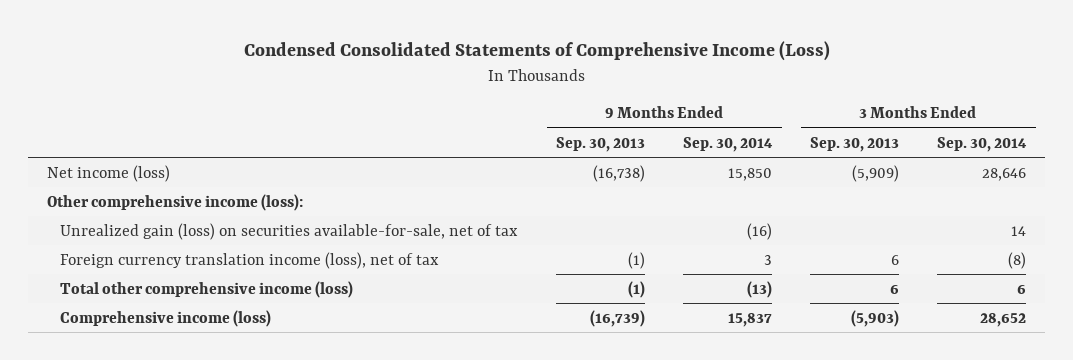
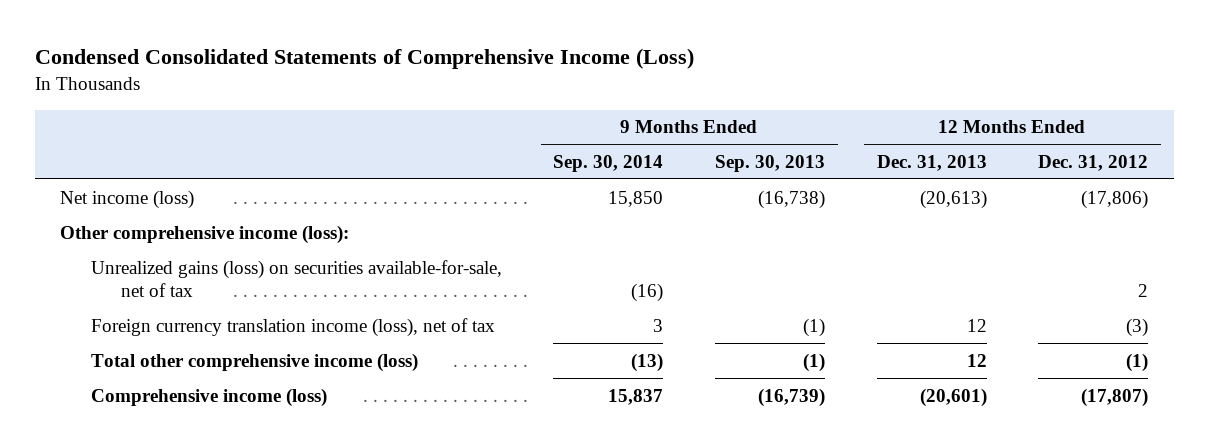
- | 9 Months Ended Sep. 30, 2013 | 9 Months Ended Sep. 30, 2014 | 3 Months Ended Sep. 30, 2013 | 3 Months Ended Sep. 30, 2014
+ | 9 Months Ended Sep. 30, 2014 | 9 Months Ended Sep. 30, 2013 | 12 Months Ended Dec. 31, 2013 | 12 Months Ended Dec. 31, 2012
- Unrealized gain (loss) on securities available-for-sale, net of tax | | (16) | | 14
+ Unrealized gains (loss) on securities available-for-sale, net of tax | (16) | | | 2

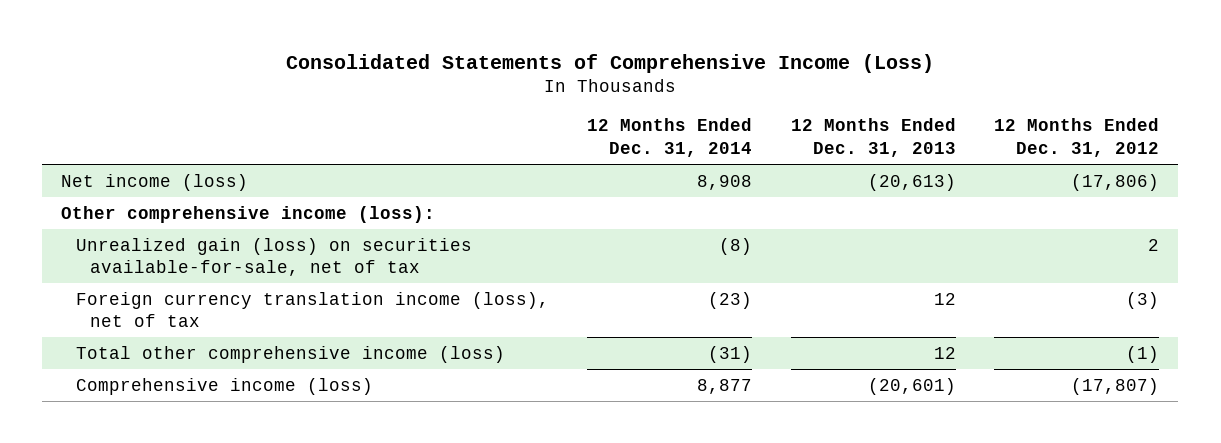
- Condensed Consolidated Statements of Comprehensive Income (Loss)
+ Consolidated Statements of Comprehensive Income (Loss)
- | 9 Months Ended Sep. 30, 2014 | 9 Months Ended Sep. 30, 2013 | 12 Months Ended Dec. 31, 2013 | 12 Months Ended Dec. 31, 2012
+ | 12 Months Ended Dec. 31, 2014 | 12 Months Ended Dec. 31, 2013 | 12 Months Ended Dec. 31, 2012
- Unrealized gains (loss) on securities available-for-sale, net of tax | (16) | | | 2
+ Unrealized gain (loss) on securities available-for-sale, net of tax | (8) | | 2

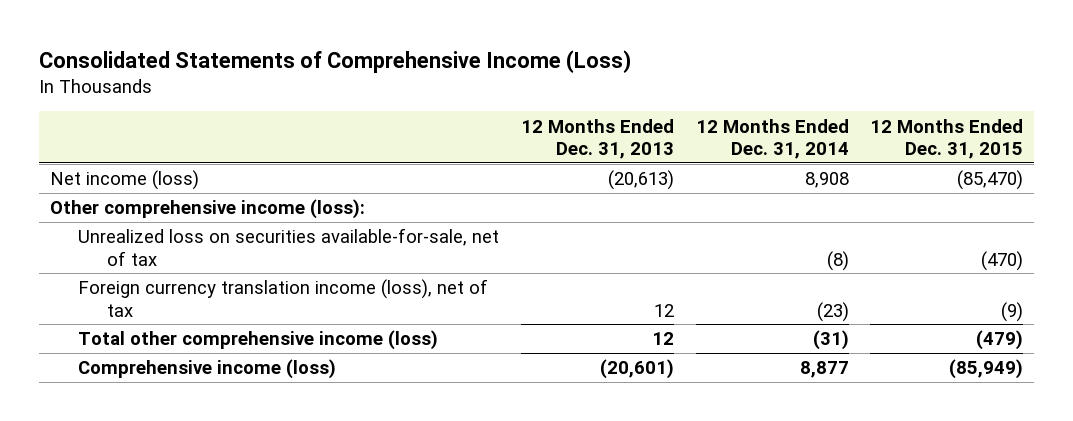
- | 12 Months Ended Dec. 31, 2014 | 12 Months Ended Dec. 31, 2013 | 12 Months Ended Dec. 31, 2012
+ | 12 Months Ended Dec. 31, 2013 | 12 Months Ended Dec. 31, 2014 | 12 Months Ended Dec. 31, 2015
- Unrealized gain (loss) on securities available-for-sale, net of tax | (8) | | 2
+ Unrealized loss on securities available-for-sale, net of tax | | (8) | (470)

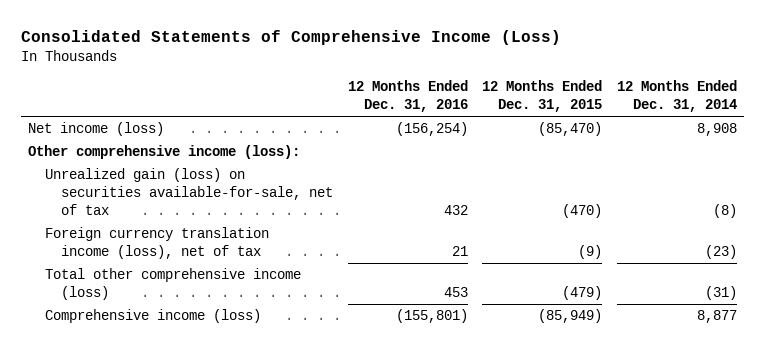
- | 12 Months Ended Dec. 31, 2013 | 12 Months Ended Dec. 31, 2014 | 12 Months Ended Dec. 31, 2015
+ | 12 Months Ended Dec. 31, 2016 | 12 Months Ended Dec. 31, 2015 | 12 Months Ended Dec. 31, 2014
- Unrealized loss on securities available-for-sale, net of tax | | (8) | (470)
+ Unrealized gain (loss) on securities available-for-sale, net of tax | 432 | (470) | (8)

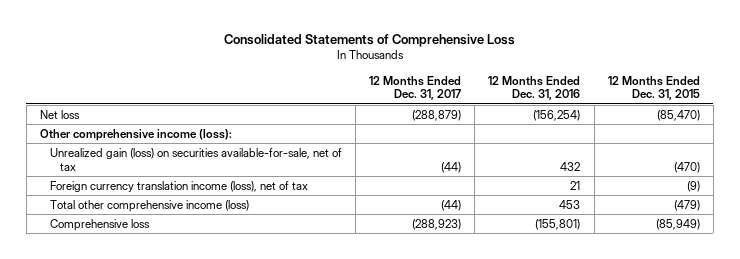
- Consolidated Statements of Comprehensive Income (Loss)
+ Consolidated Statements of Comprehensive Loss
- | 12 Months Ended Dec. 31, 2016 | 12 Months Ended Dec. 31, 2015 | 12 Months Ended Dec. 31, 2014
+ | 12 Months Ended Dec. 31, 2017 | 12 Months Ended Dec. 31, 2016 | 12 Months Ended Dec. 31, 2015
- Net income (loss) | (156,254) | (85,470) | 8,908
+ Net loss | (288,879) | (156,254) | (85,470)
- Comprehensive income (loss) | (155,801) | (85,949) | 8,877
+ Comprehensive loss | (288,923) | (155,801) | (85,949)

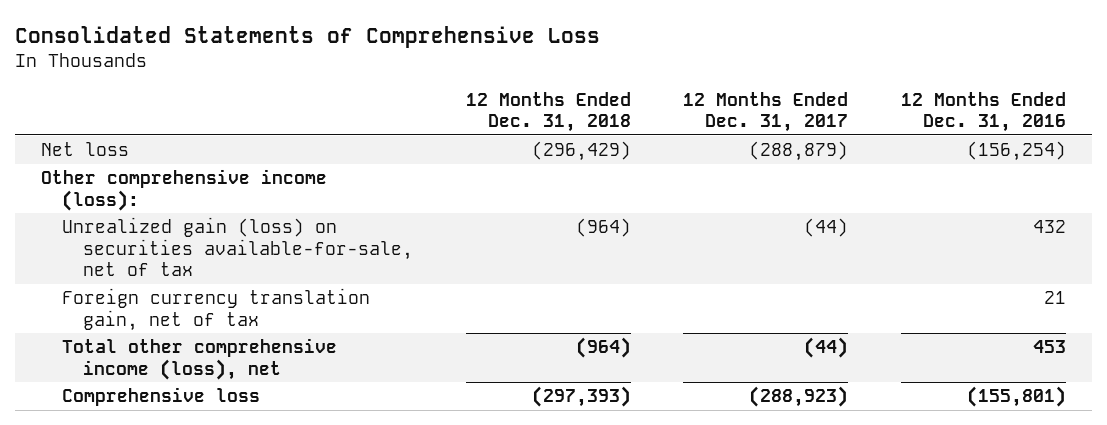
- | 12 Months Ended Dec. 31, 2017 | 12 Months Ended Dec. 31, 2016 | 12 Months Ended Dec. 31, 2015
+ | 12 Months Ended Dec. 31, 2018 | 12 Months Ended Dec. 31, 2017 | 12 Months Ended Dec. 31, 2016
- Foreign currency translation income (loss), net of tax | | 21 | (9)
- Total other comprehensive income (loss) | (44) | 453 | (479)
+ Foreign currency translation gain, net of tax | | | 21
+ Total other comprehensive income (loss), net | (964) | (44) | 453

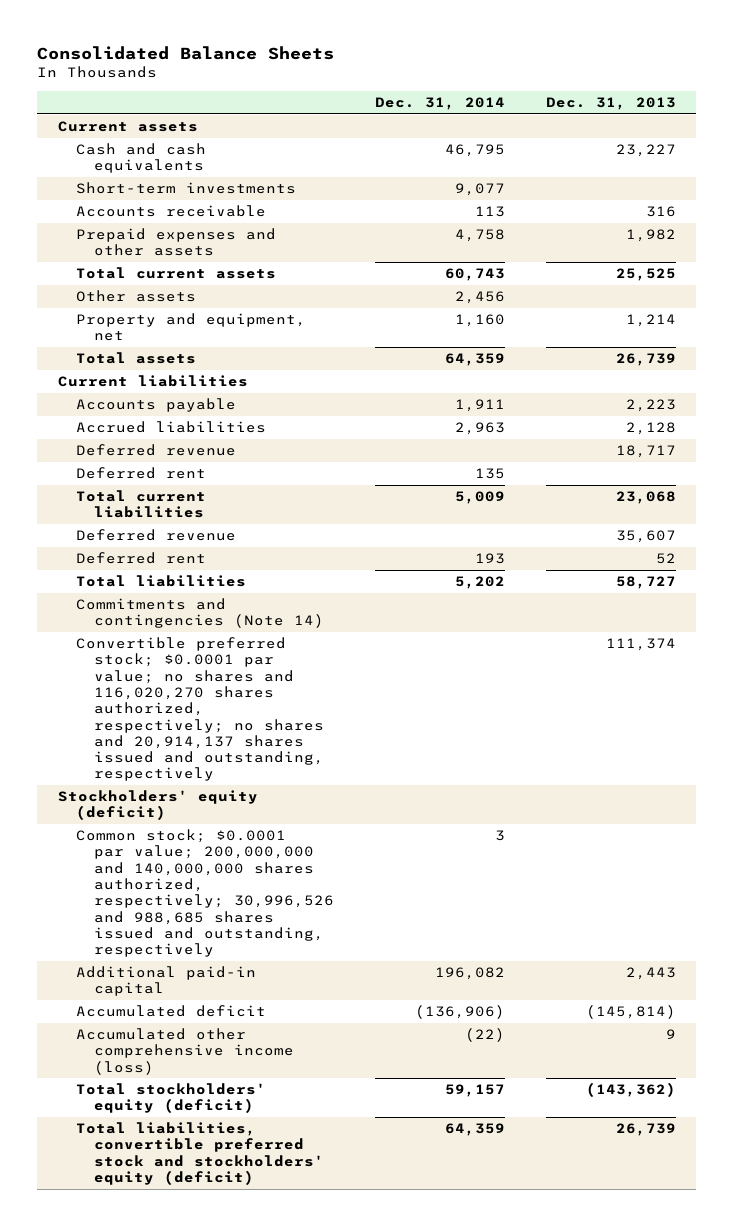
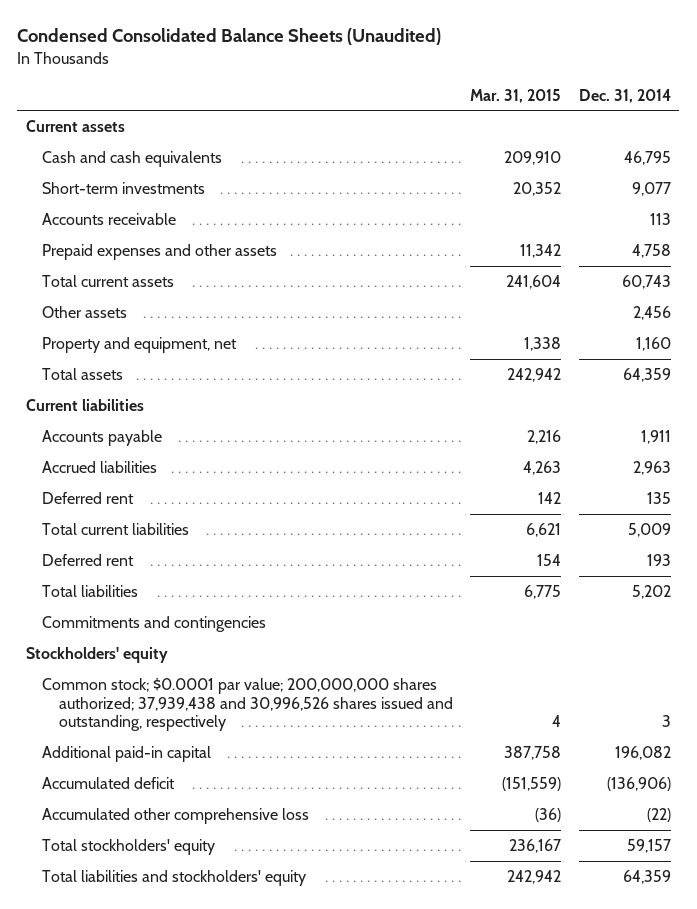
- Consolidated Balance Sheets
+ Condensed Consolidated Balance Sheets (Unaudited)
- | Dec. 31, 2014 | Dec. 31, 2013
+ | Mar. 31, 2015 | Dec. 31, 2014
- Deferred revenue | | 18,717
- Deferred revenue | | 35,607
- Commitments and contingencies (Note 14)
- Convertible preferred stock; $0.0001 par value; no shares and 116,020,270 shares authorized, respectively; no shares and 20,914,137 shares issued and outstanding, respectively | | 111,374
- Stockholders' equity (deficit)
- Common stock; $0.0001 par value; 200,000,000 and 140,000,000 shares authorized, respectively; 30,996,526 and 988,685 shares issued and outstanding, respectively | 3 |
+ Commitments and contingencies
+ Stockholders' equity
+ Common stock; $0.0001 par value; 200,000,000 shares authorized; 37,939,438 and 30,996,526 shares issued and outstanding, respectively | 4 | 3
- Accumulated other comprehensive income (loss) | (22) | 9
- Total stockholders' equity (deficit) | 59,157 | (143,362)
- Total liabilities, convertible preferred stock and stockholders' equity (deficit) | 64,359 | 26,739
+ Accumulated other comprehensive loss | (36) | (22)
+ Total stockholders' equity | 236,167 | 59,157
+ Total liabilities and stockholders' equity | 242,942 | 64,359

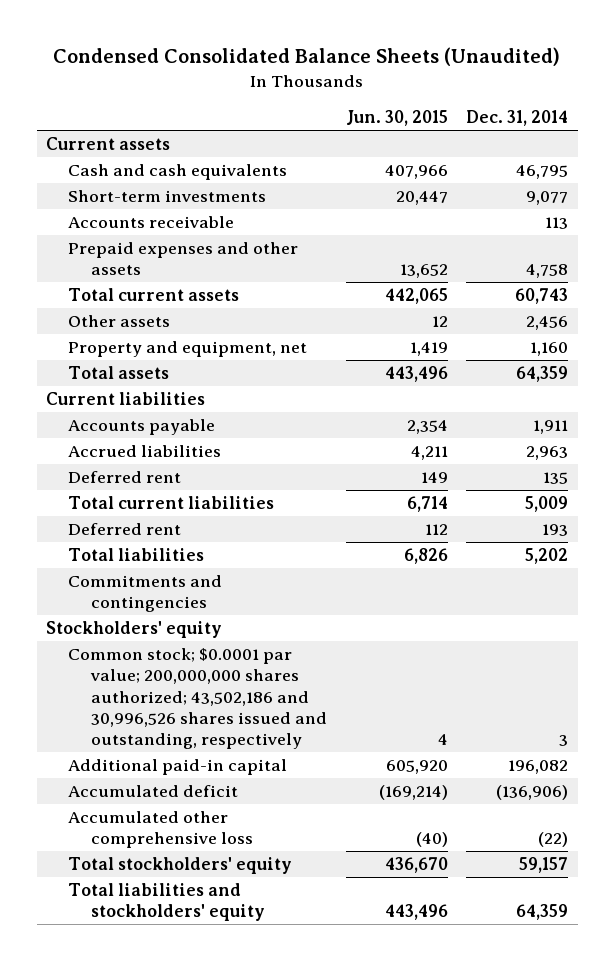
- | Mar. 31, 2015 | Dec. 31, 2014
+ | Jun. 30, 2015 | Dec. 31, 2014
- Common stock; $0.0001 par value; 200,000,000 shares authorized; 37,939,438 and 30,996,526 shares issued and outstanding, respectively | 4 | 3
+ Common stock; $0.0001 par value; 200,000,000 shares authorized; 43,502,186 and 30,996,526 shares issued and outstanding, respectively | 4 | 3

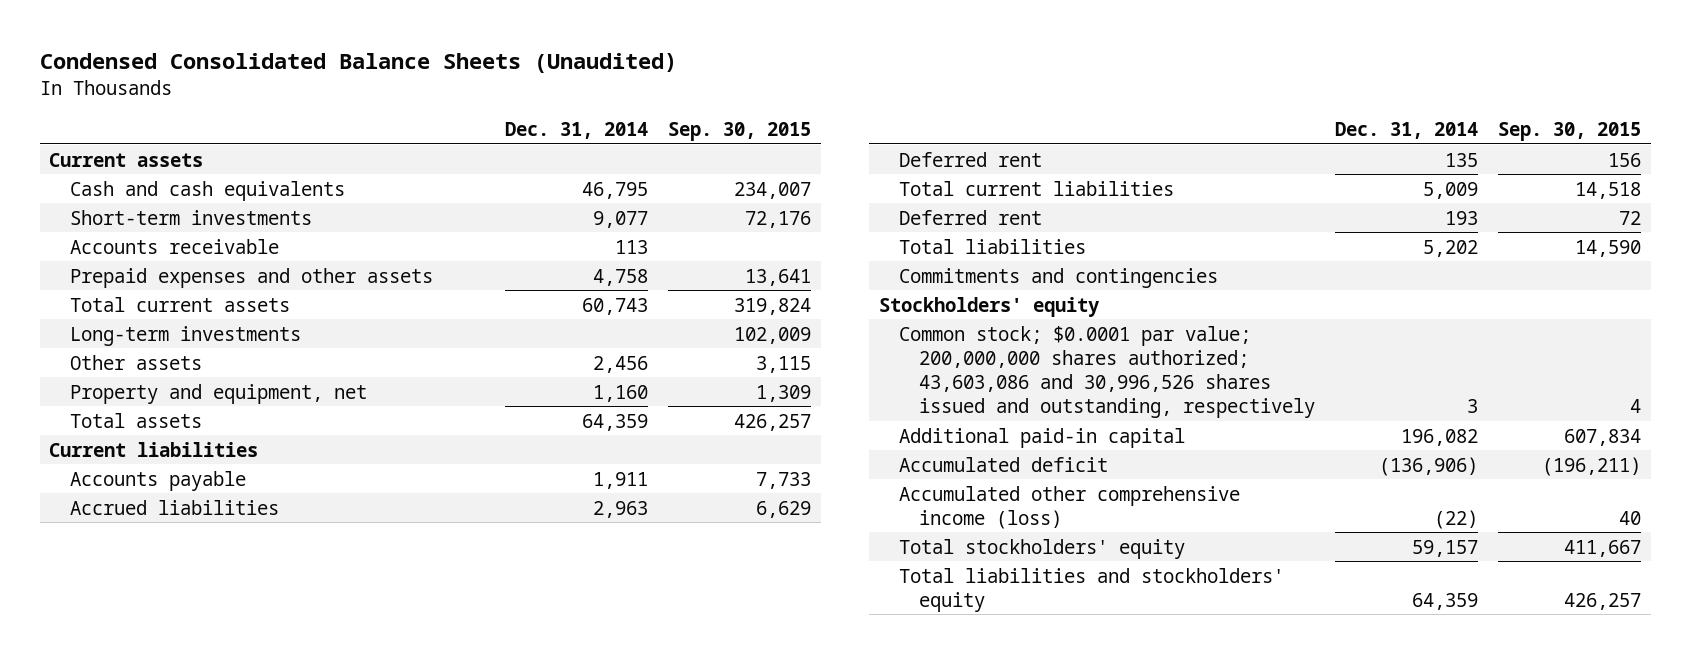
- | Jun. 30, 2015 | Dec. 31, 2014
+ | Dec. 31, 2014 | Sep. 30, 2015
+ Long-term investments | | 102,009
- Common stock; $0.0001 par value; 200,000,000 shares authorized; 43,502,186 and 30,996,526 shares issued and outstanding, respectively | 4 | 3
+ Common stock; $0.0001 par value; 200,000,000 shares authorized; 43,603,086 and 30,996,526 shares issued and outstanding, respectively | 3 | 4
- Accumulated other comprehensive loss | (40) | (22)
+ Accumulated other comprehensive income (loss) | (22) | 40

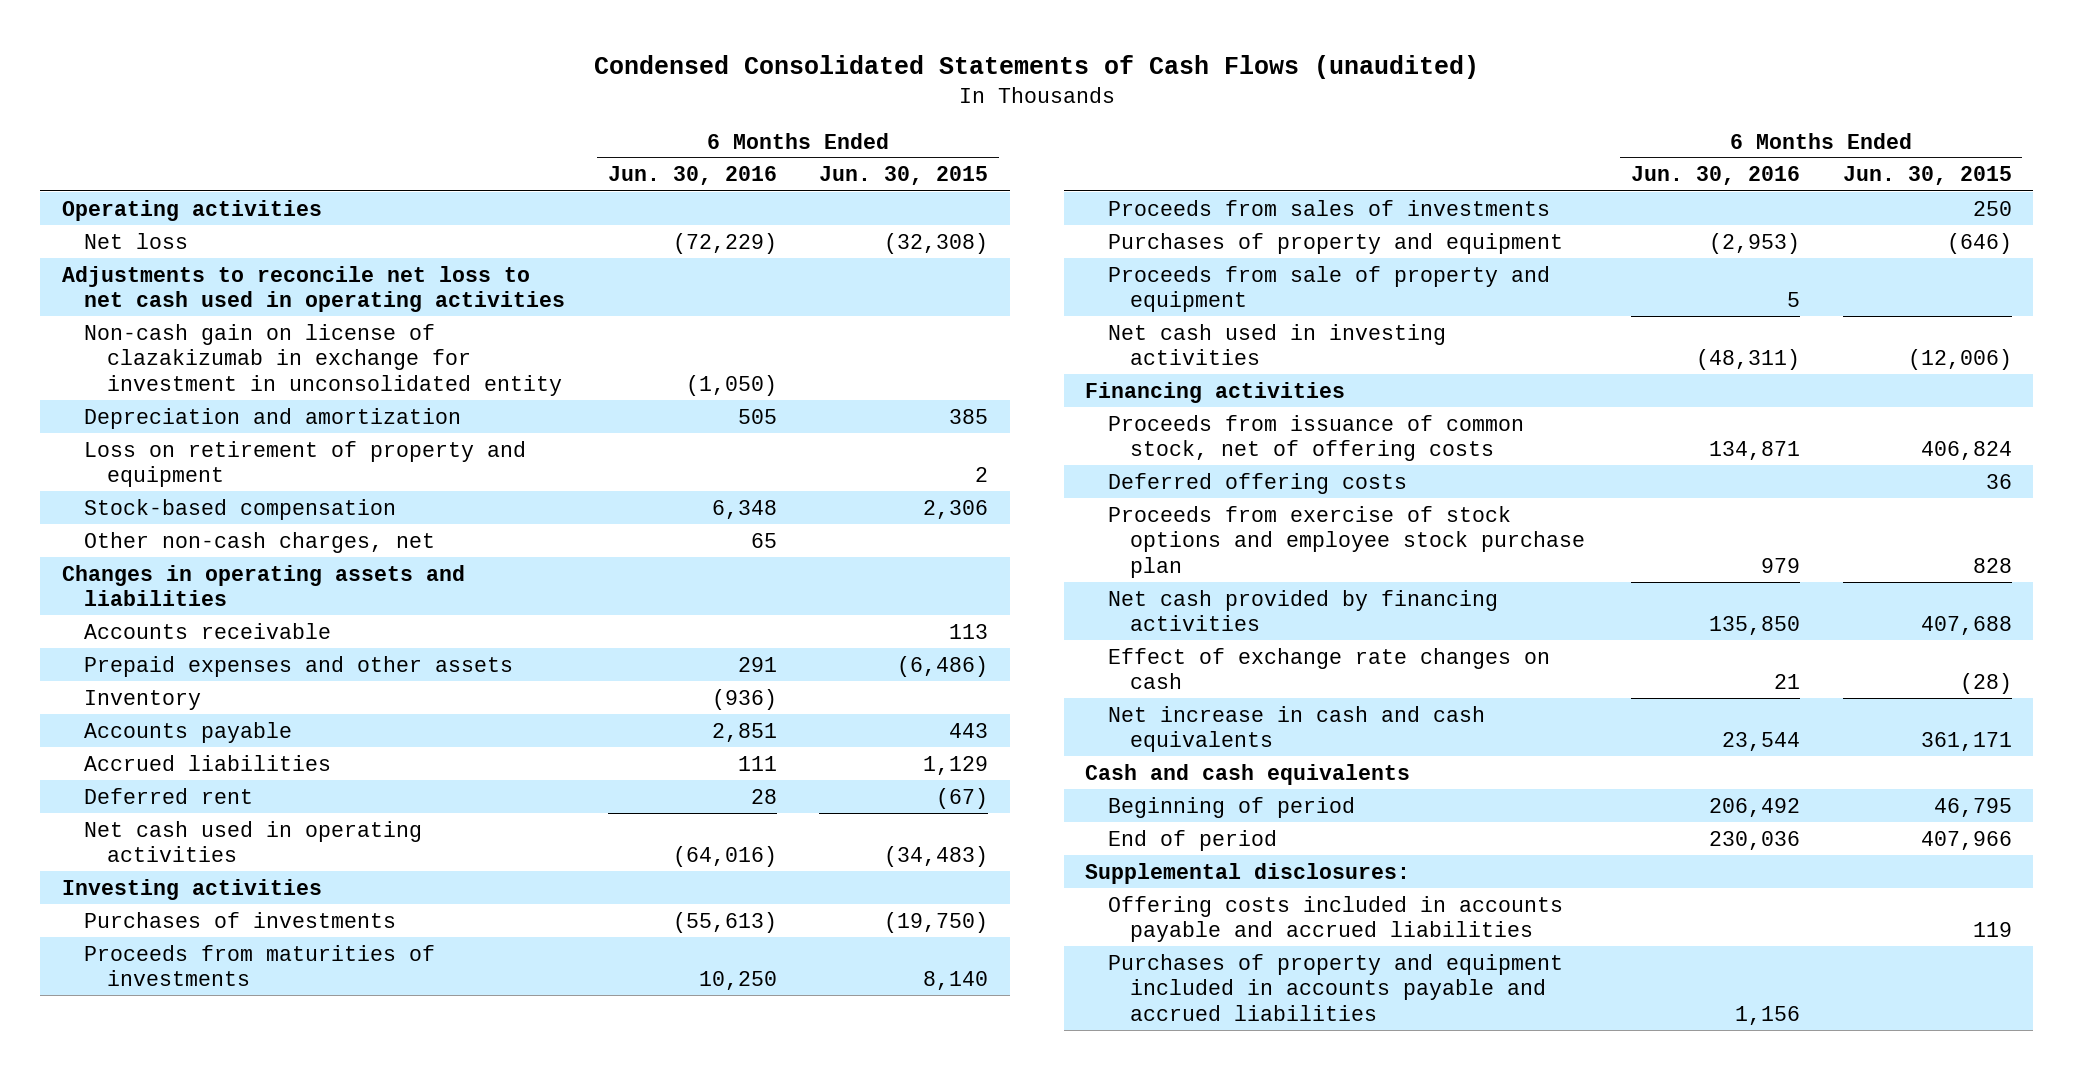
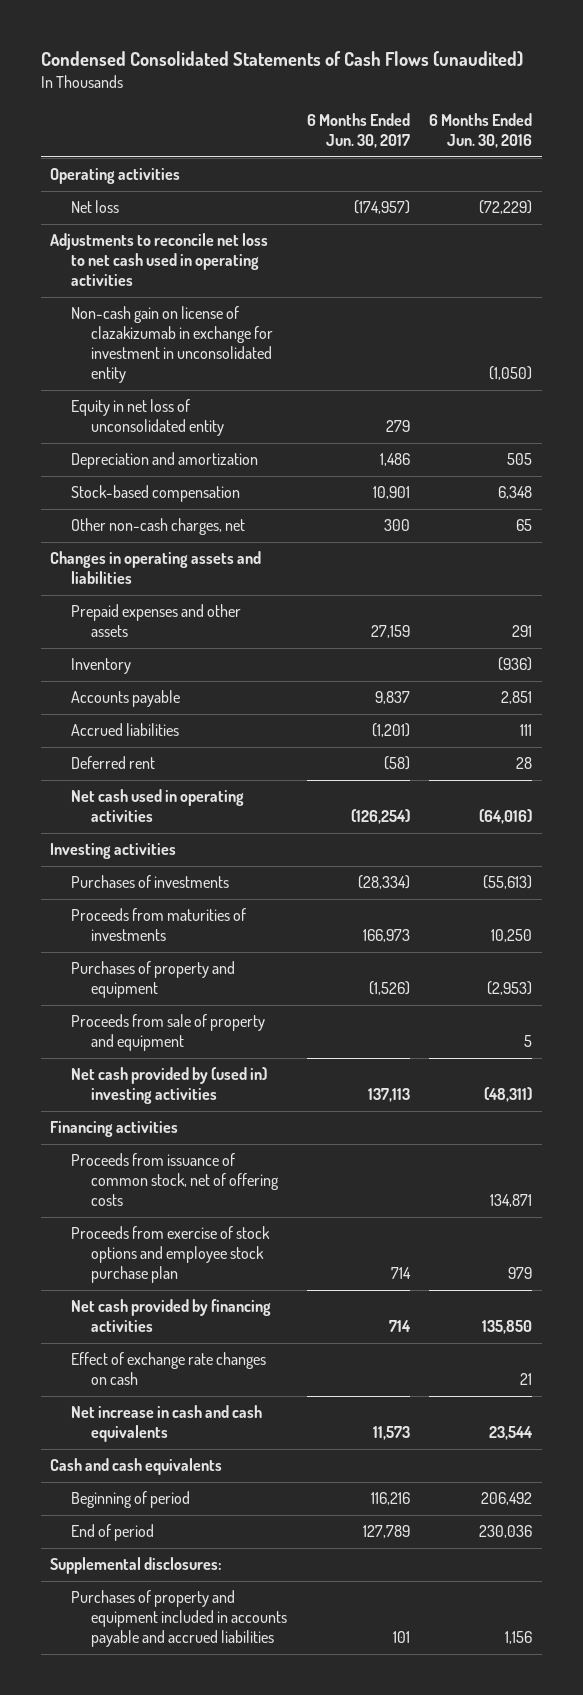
- | 6 Months Ended Jun. 30, 2016 | 6 Months Ended Jun. 30, 2015
+ | 6 Months Ended Jun. 30, 2017 | 6 Months Ended Jun. 30, 2016
+ Equity in net loss of unconsolidated entity | 279 |
- Loss on retirement of property and equipment | | 2
- Accounts receivable | | 113
- Proceeds from sales of investments | | 250
- Net cash used in investing activities | (48,311) | (12,006)
+ Net cash provided by (used in) investing activities | 137,113 | (48,311)
- Deferred offering costs | | 36
- Offering costs included in accounts payable and accrued liabilities | | 119

